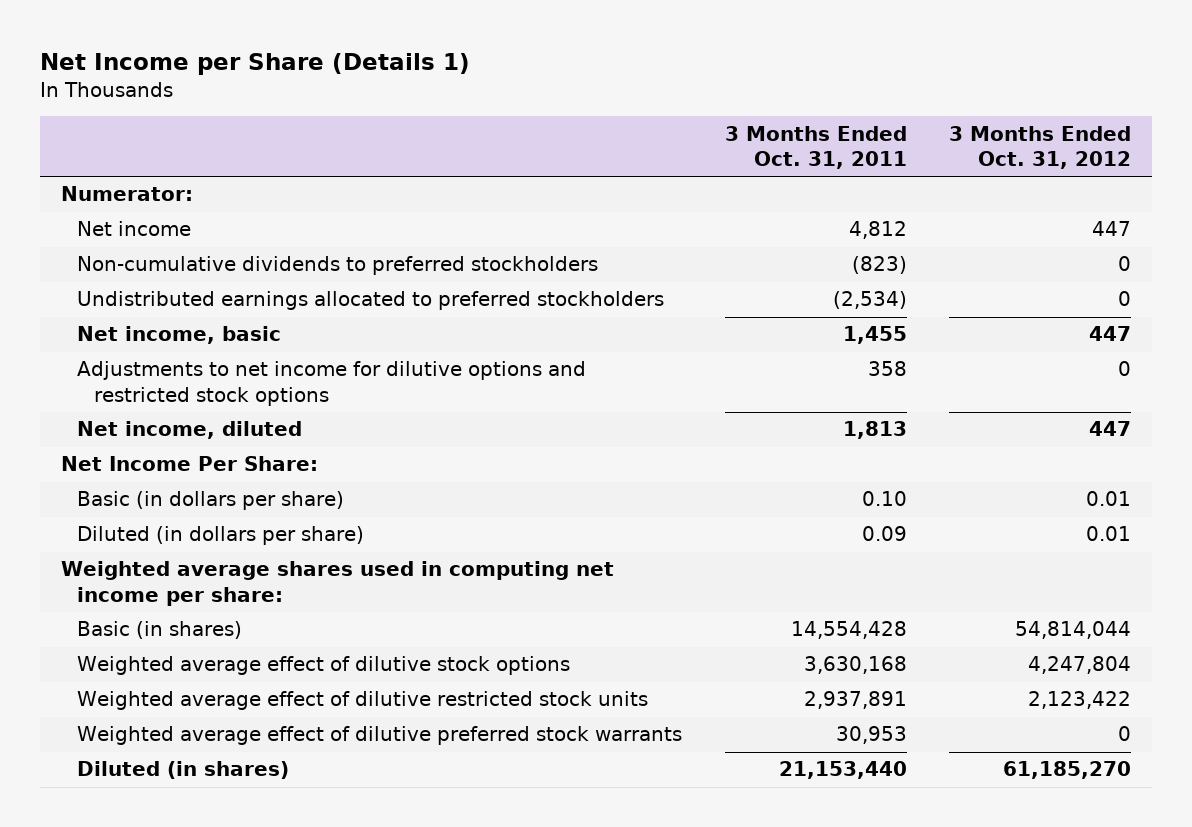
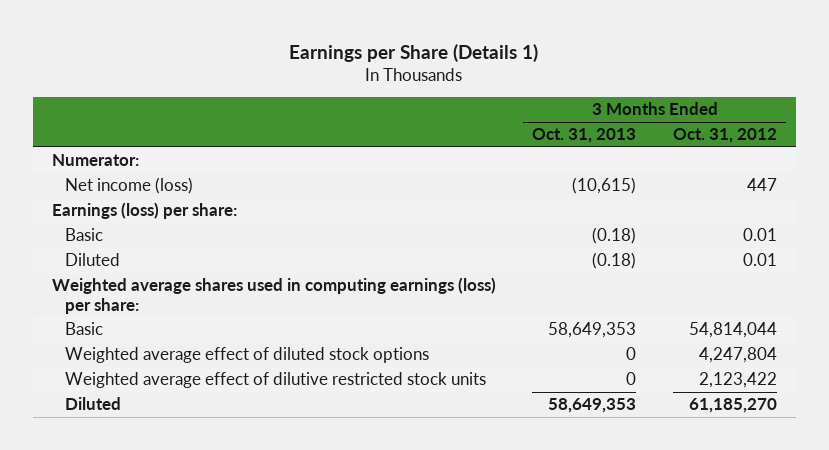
- Net Income per Share (Details 1)
+ Earnings per Share (Details 1)
- | 3 Months Ended Oct. 31, 2011 | 3 Months Ended Oct. 31, 2012
+ | 3 Months Ended Oct. 31, 2013 | 3 Months Ended Oct. 31, 2012
- Net income | 4,812 | 447
- Non-cumulative dividends to preferred stockholders | (823) | 0
- Undistributed earnings allocated to preferred stockholders | (2,534) | 0
- Net income, basic | 1,455 | 447
- Adjustments to net income for dilutive options and restricted stock options | 358 | 0
- Net income, diluted | 1,813 | 447
- Net Income Per Share:
- Basic (in dollars per share) | 0.10 | 0.01
- Diluted (in dollars per share) | 0.09 | 0.01
- Weighted average shares used in computing net income per share:
- Basic (in shares) | 14,554,428 | 54,814,044
- Weighted average effect of dilutive stock options | 3,630,168 | 4,247,804
+ Net income (loss) | (10,615) | 447
+ Earnings (loss) per share:
+ Basic | (0.18) | 0.01
+ Diluted | (0.18) | 0.01
+ Weighted average shares used in computing earnings (loss) per share:
+ Basic | 58,649,353 | 54,814,044
+ Weighted average effect of diluted stock options | 0 | 4,247,804
- Weighted average effect of dilutive preferred stock warrants | 30,953 | 0
- Diluted (in shares) | 21,153,440 | 61,185,270
+ Diluted | 58,649,353 | 61,185,270

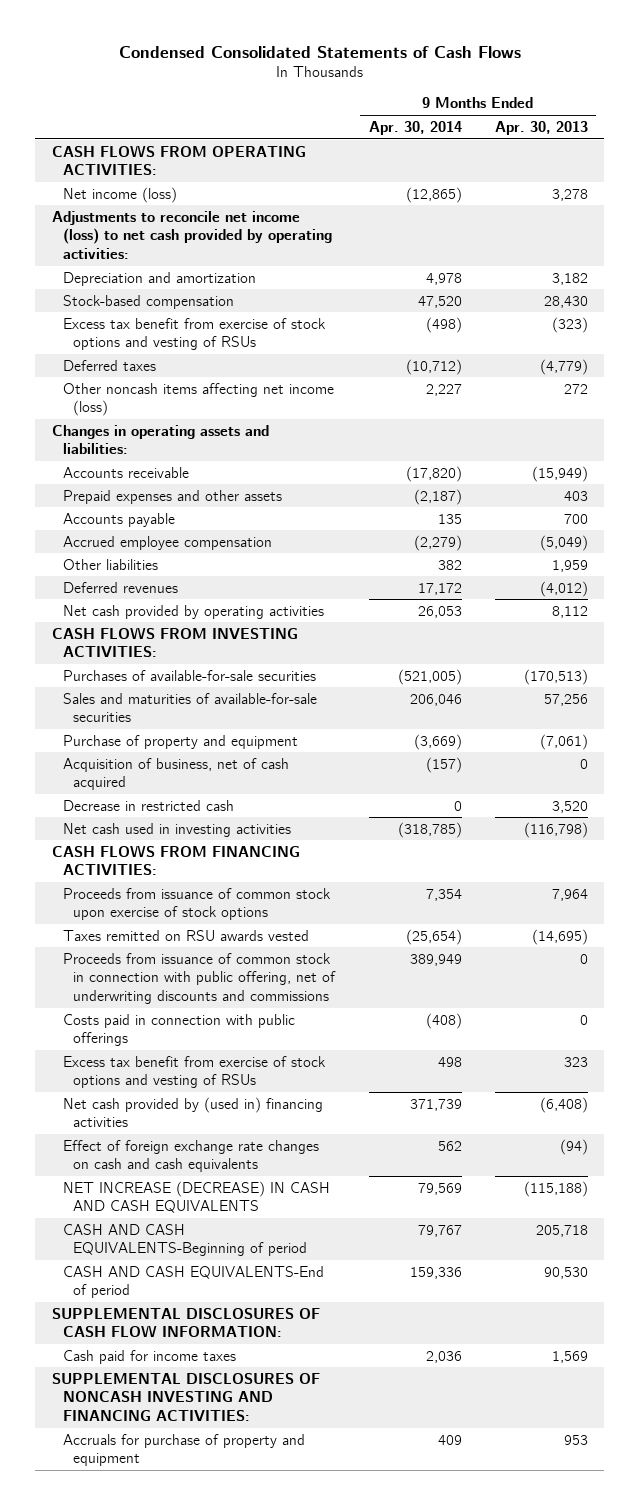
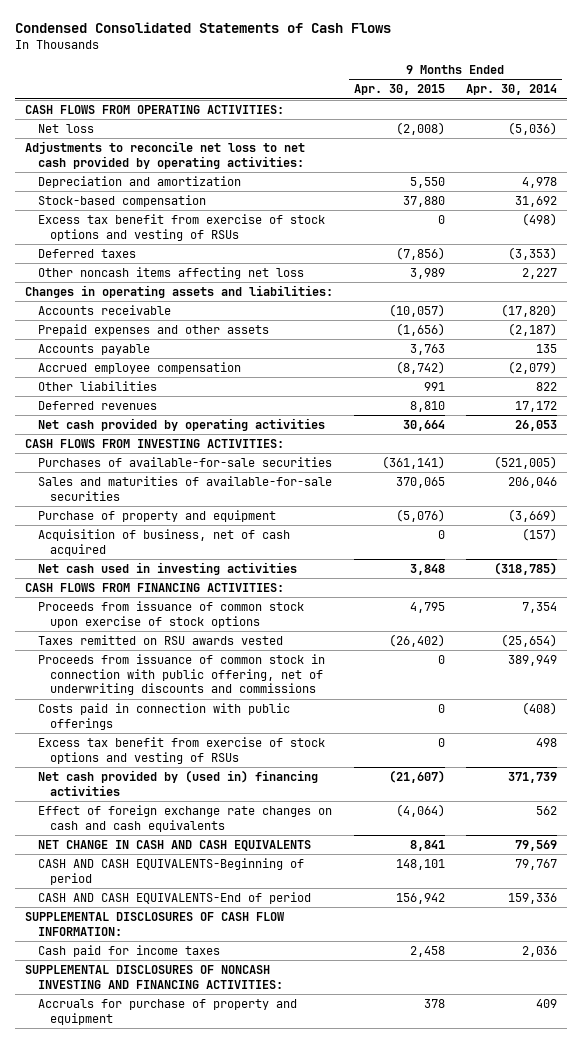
- | 9 Months Ended Apr. 30, 2014 | 9 Months Ended Apr. 30, 2013
+ | 9 Months Ended Apr. 30, 2015 | 9 Months Ended Apr. 30, 2014
- Net income (loss) | (12,865) | 3,278
- Adjustments to reconcile net income (loss) to net cash provided by operating activities:
+ Net loss | (2,008) | (5,036)
+ Adjustments to reconcile net loss to net cash provided by operating activities:
- Stock-based compensation | 47,520 | 28,430
+ Stock-based compensation | 37,880 | 31,692
- Deferred taxes | (10,712) | (4,779)
- Other noncash items affecting net income (loss) | 2,227 | 272
+ Deferred taxes | (7,856) | (3,353)
+ Other noncash items affecting net loss | 3,989 | 2,227
- Accrued employee compensation | (2,279) | (5,049)
- Other liabilities | 382 | 1,959
+ Accrued employee compensation | (8,742) | (2,079)
+ Other liabilities | 991 | 822
- Decrease in restricted cash | 0 | 3,520
- NET INCREASE (DECREASE) IN CASH AND CASH EQUIVALENTS | 79,569 | (115,188)
+ NET CHANGE IN CASH AND CASH EQUIVALENTS | 8,841 | 79,569

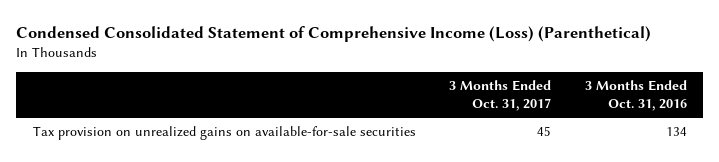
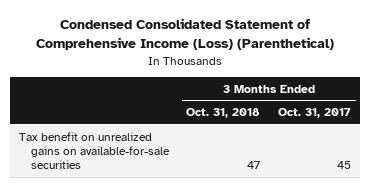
- | 3 Months Ended Oct. 31, 2017 | 3 Months Ended Oct. 31, 2016
+ | 3 Months Ended Oct. 31, 2018 | 3 Months Ended Oct. 31, 2017
- Tax provision on unrealized gains on available-for-sale securities | 45 | 134
+ Tax benefit on unrealized gains on available-for-sale securities | 47 | 45

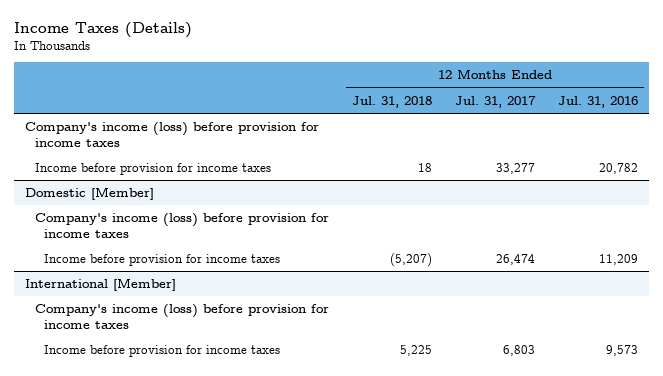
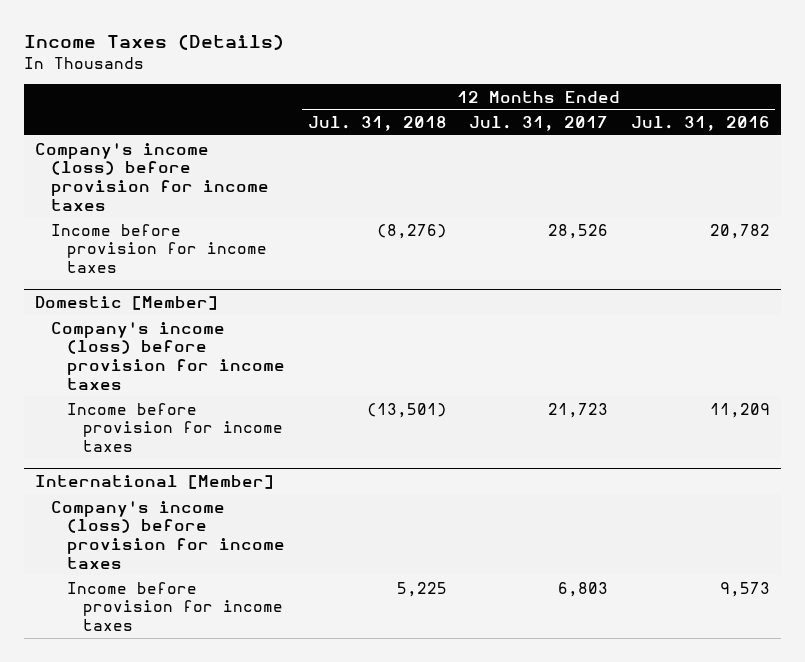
- Income before provision for income taxes | 18 | 33,277 | 20,782
+ Income before provision for income taxes | (8,276) | 28,526 | 20,782
@ Domestic [Member]
- Income before provision for income taxes | (5,207) | 26,474 | 11,209
+ Income before provision for income taxes | (13,501) | 21,723 | 11,209

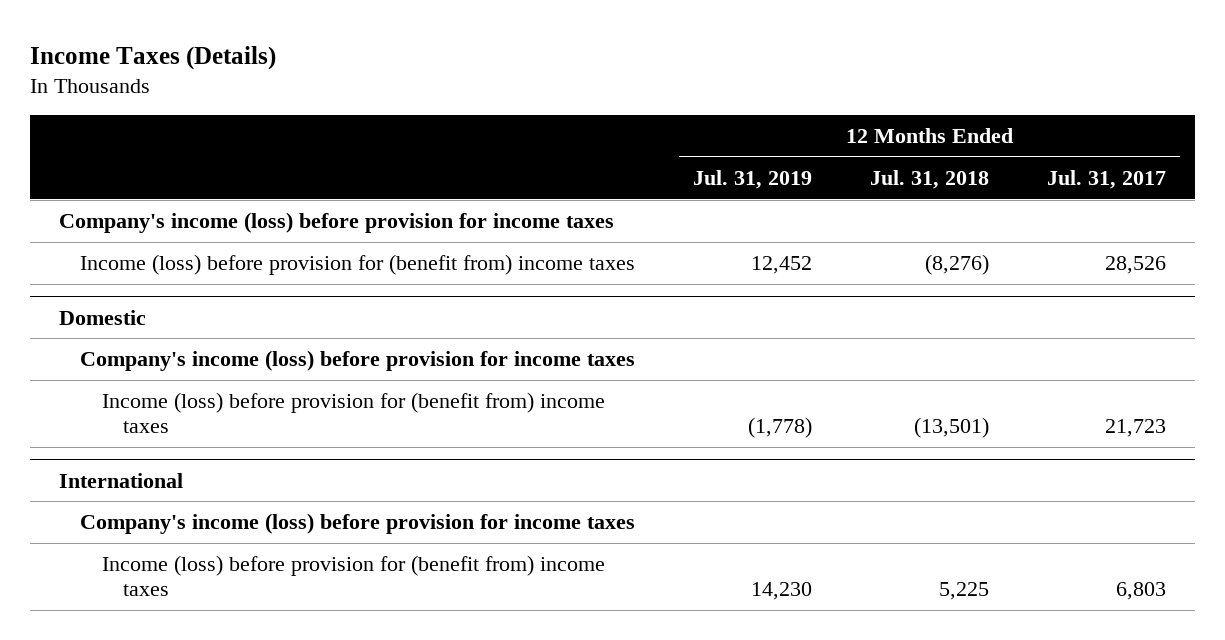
- | 12 Months Ended Jul. 31, 2018 | 12 Months Ended Jul. 31, 2017 | 12 Months Ended Jul. 31, 2016
+ | 12 Months Ended Jul. 31, 2019 | 12 Months Ended Jul. 31, 2018 | 12 Months Ended Jul. 31, 2017
- Income before provision for income taxes | (8,276) | 28,526 | 20,782
- Domestic [Member]
+ Income (loss) before provision for (benefit from) income taxes | 12,452 | (8,276) | 28,526
+ Domestic
- Income before provision for income taxes | (13,501) | 21,723 | 11,209
- International [Member]
+ Income (loss) before provision for (benefit from) income taxes | (1,778) | (13,501) | 21,723
+ International
- Income before provision for income taxes | 5,225 | 6,803 | 9,573
+ Income (loss) before provision for (benefit from) income taxes | 14,230 | 5,225 | 6,803

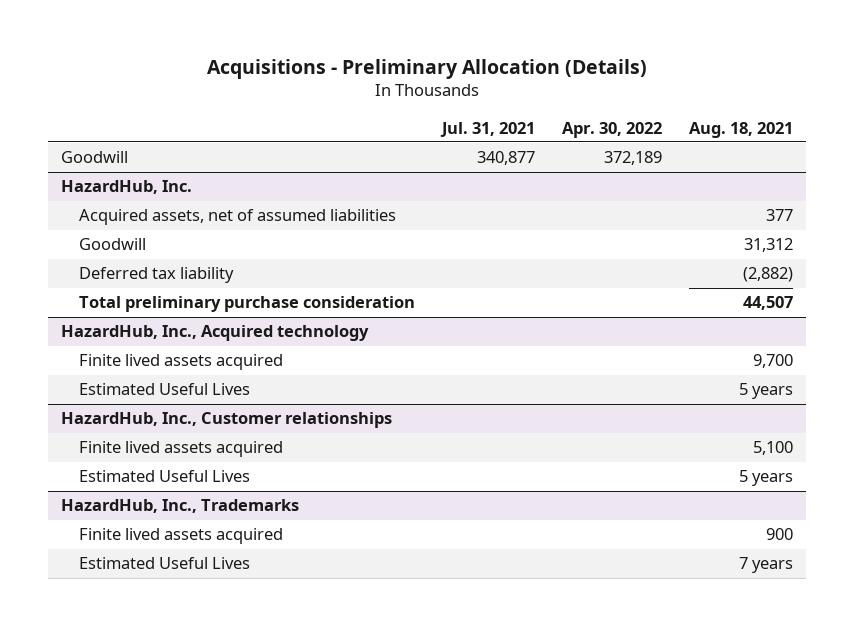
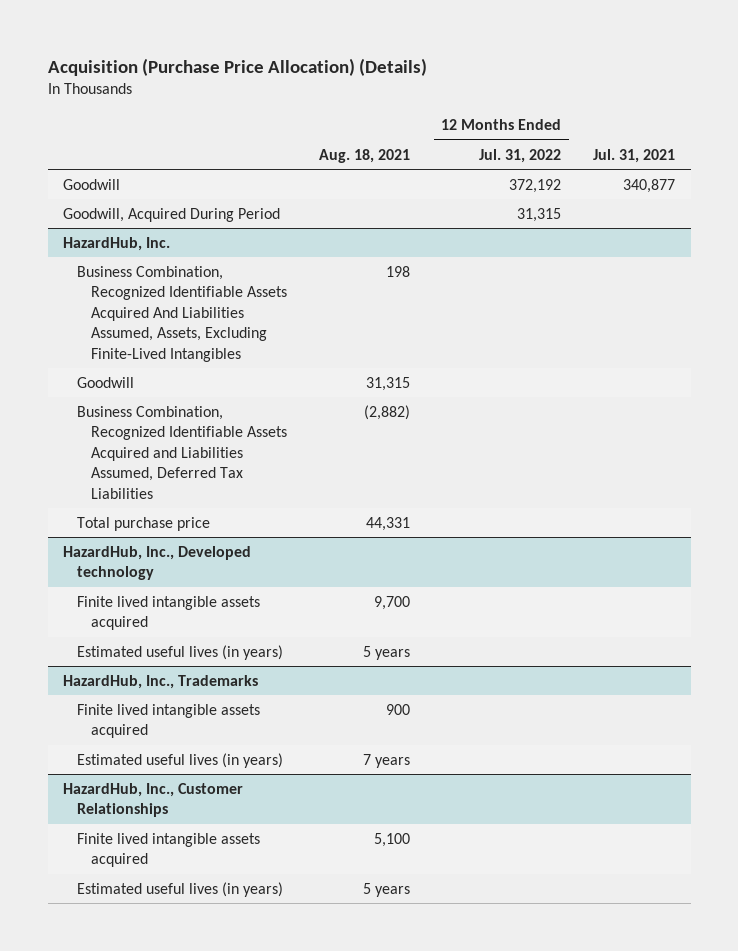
- Acquisitions - Preliminary Allocation (Details)
+ Acquisition (Purchase Price Allocation) (Details)
- | Jul. 31, 2021 | Apr. 30, 2022 | Aug. 18, 2021
+ | Aug. 18, 2021 | 12 Months Ended Jul. 31, 2022 | Jul. 31, 2021
+ Goodwill, Acquired During Period | | 31,315 |
@ HazardHub, Inc.
- Acquired assets, net of assumed liabilities | | | 377
- Goodwill | | | 31,312
- Deferred tax liability | | | (2,882)
- Total preliminary purchase consideration | | | 44,507
- HazardHub, Inc., Acquired technology
- Finite lived assets acquired | | | 9,700
- Estimated Useful Lives | | | 5 years
- HazardHub, Inc., Customer relationships
- Finite lived assets acquired | | | 5,100
- Estimated Useful Lives | | | 5 years
@ HazardHub, Inc.
+ Business Combination, Recognized Identifiable Assets Acquired And Liabilities Assumed, Assets, Excluding Finite-Lived Intangibles | 198 | |
+ Goodwill | 31,315 | |
+ Business Combination, Recognized Identifiable Assets Acquired and Liabilities Assumed, Deferred Tax Liabilities | (2,882) | |
+ Total purchase price | 44,331 | |
+ HazardHub, Inc., Developed technology
+ Finite lived intangible assets acquired | 9,700 | |
+ Estimated useful lives (in years) | 5 years | |
@ HazardHub, Inc., Trademarks
- Finite lived assets acquired | | | 900
- Estimated Useful Lives | | | 7 years
+ Finite lived intangible assets acquired | 900 | |
+ Estimated useful lives (in years) | 7 years | |
+ HazardHub, Inc., Customer Relationships
+ Finite lived intangible assets acquired | 5,100 | |
+ Estimated useful lives (in years) | 5 years | |

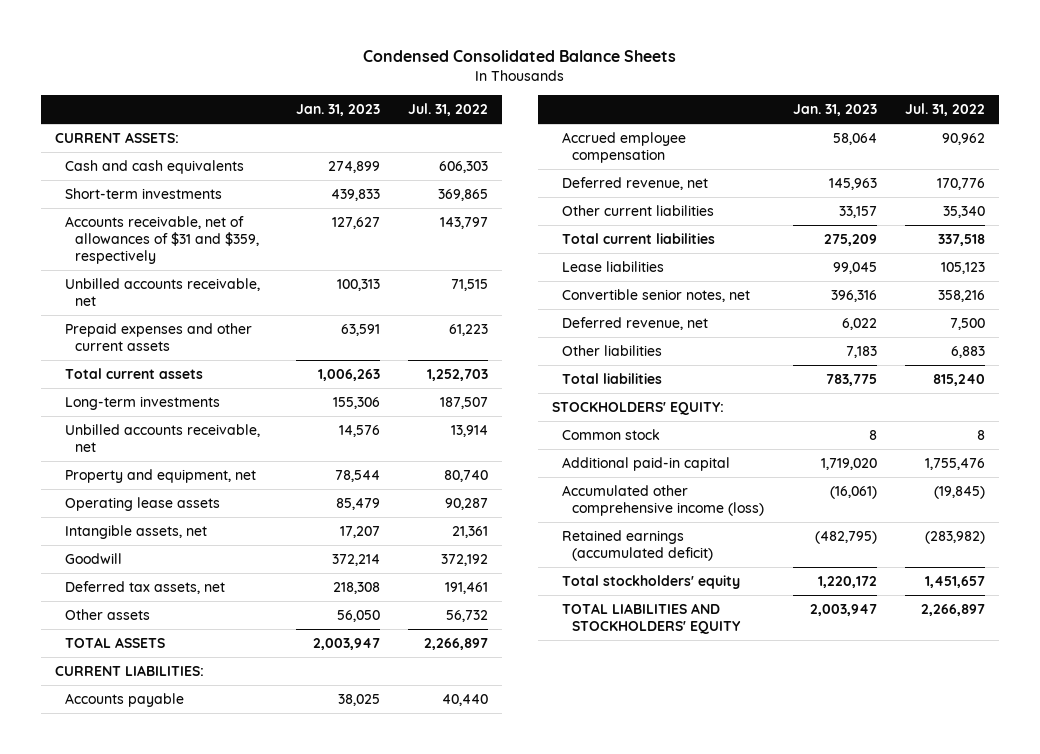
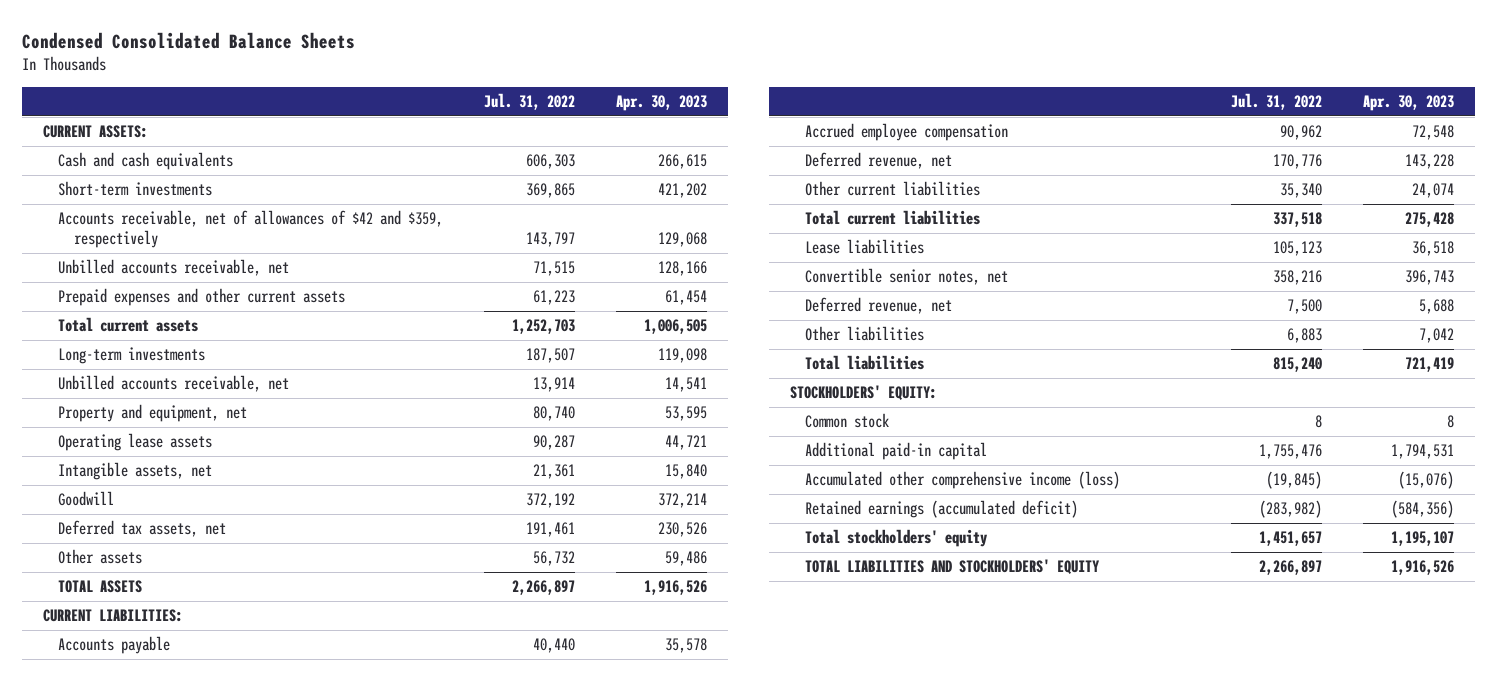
- | Jan. 31, 2023 | Jul. 31, 2022
+ | Jul. 31, 2022 | Apr. 30, 2023
- Accounts receivable, net of allowances of $31 and $359, respectively | 127,627 | 143,797
+ Accounts receivable, net of allowances of $42 and $359, respectively | 143,797 | 129,068

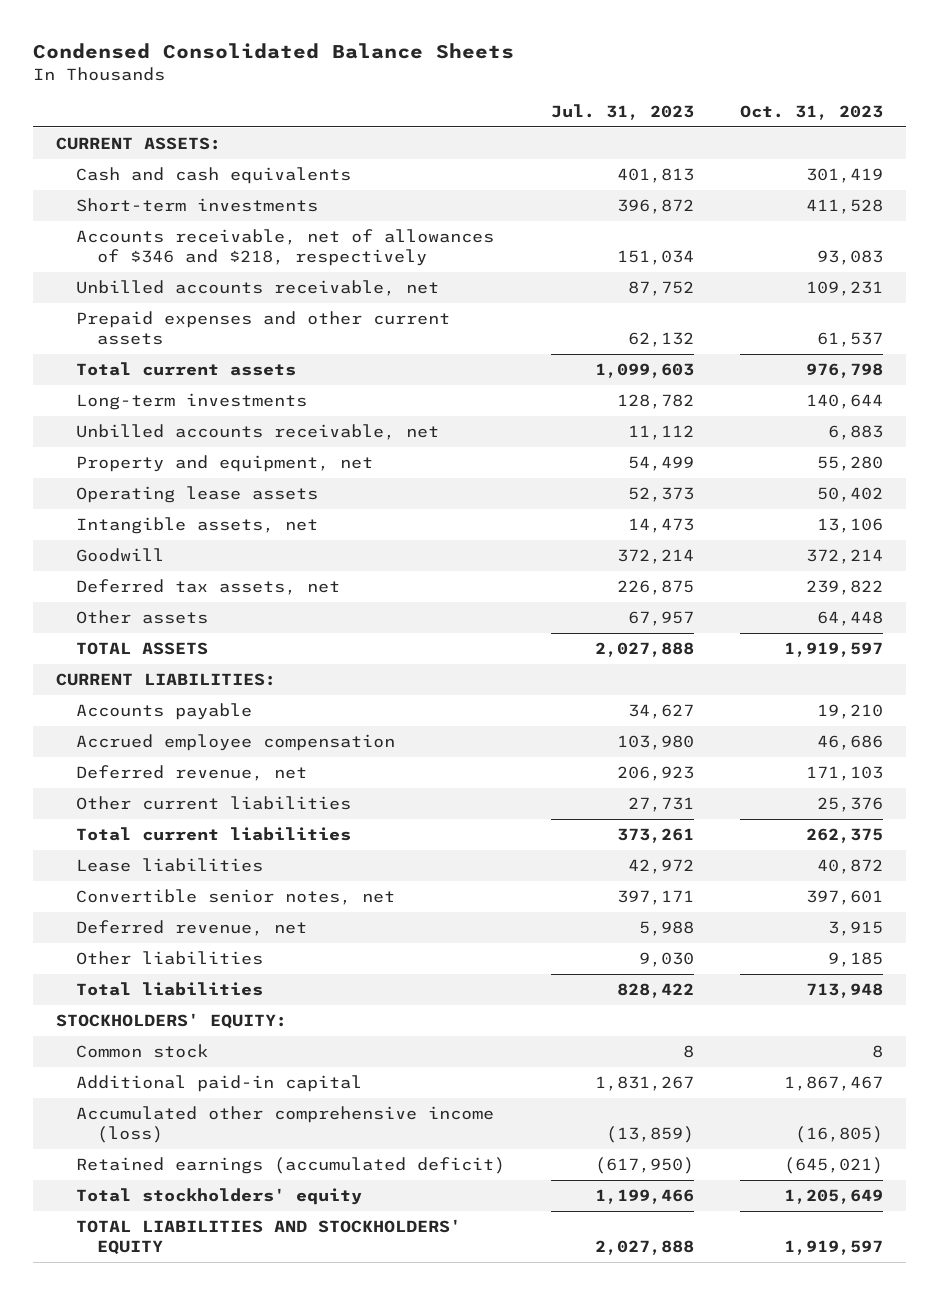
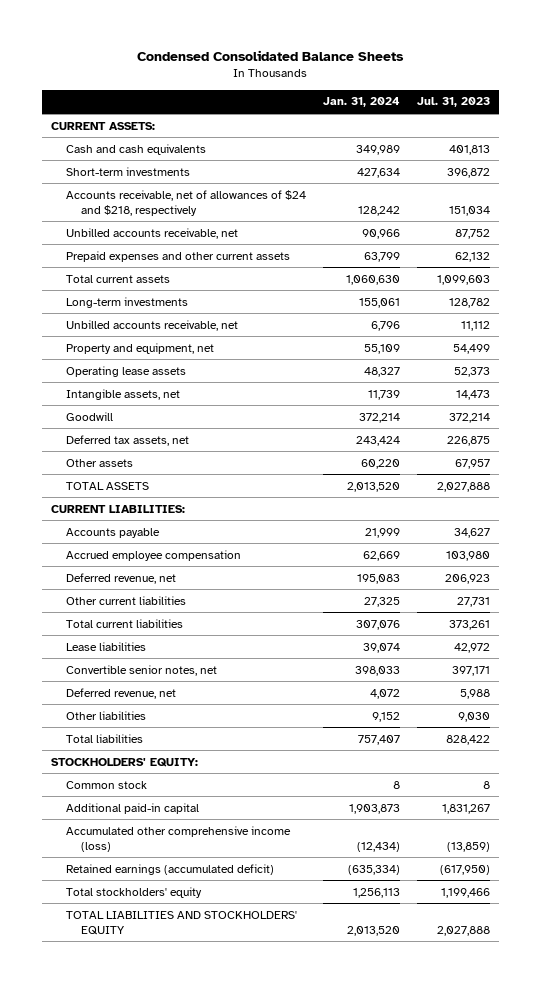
- | Jul. 31, 2023 | Oct. 31, 2023
+ | Jan. 31, 2024 | Jul. 31, 2023
- Accounts receivable, net of allowances of $346 and $218, respectively | 151,034 | 93,083
+ Accounts receivable, net of allowances of $24 and $218, respectively | 128,242 | 151,034

